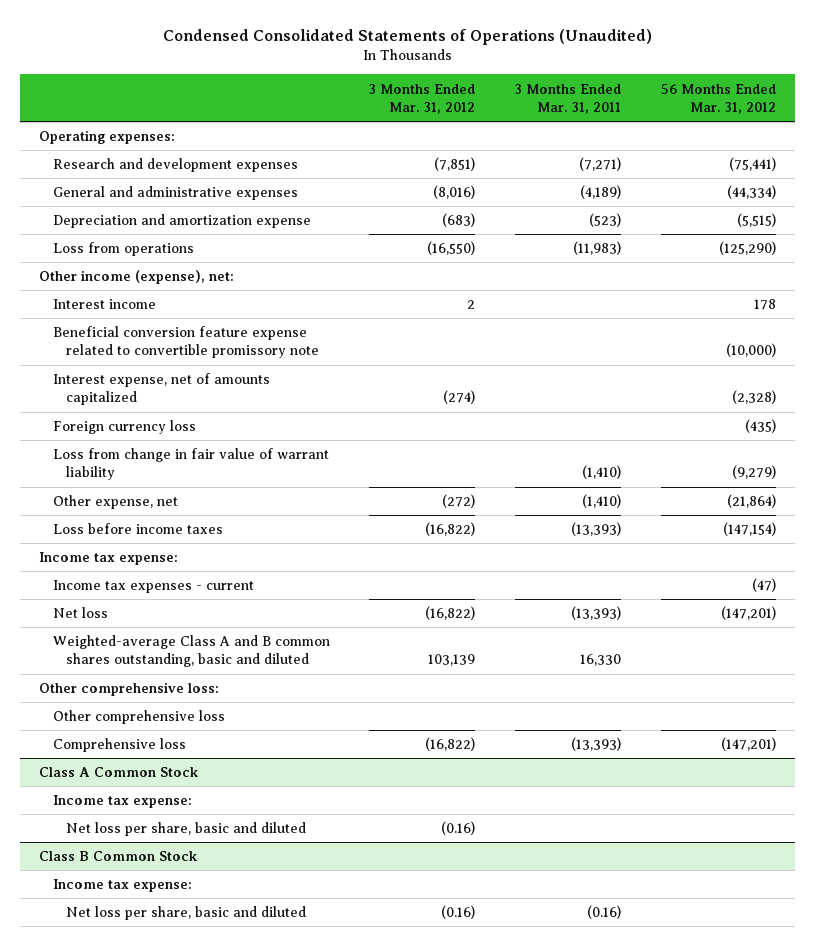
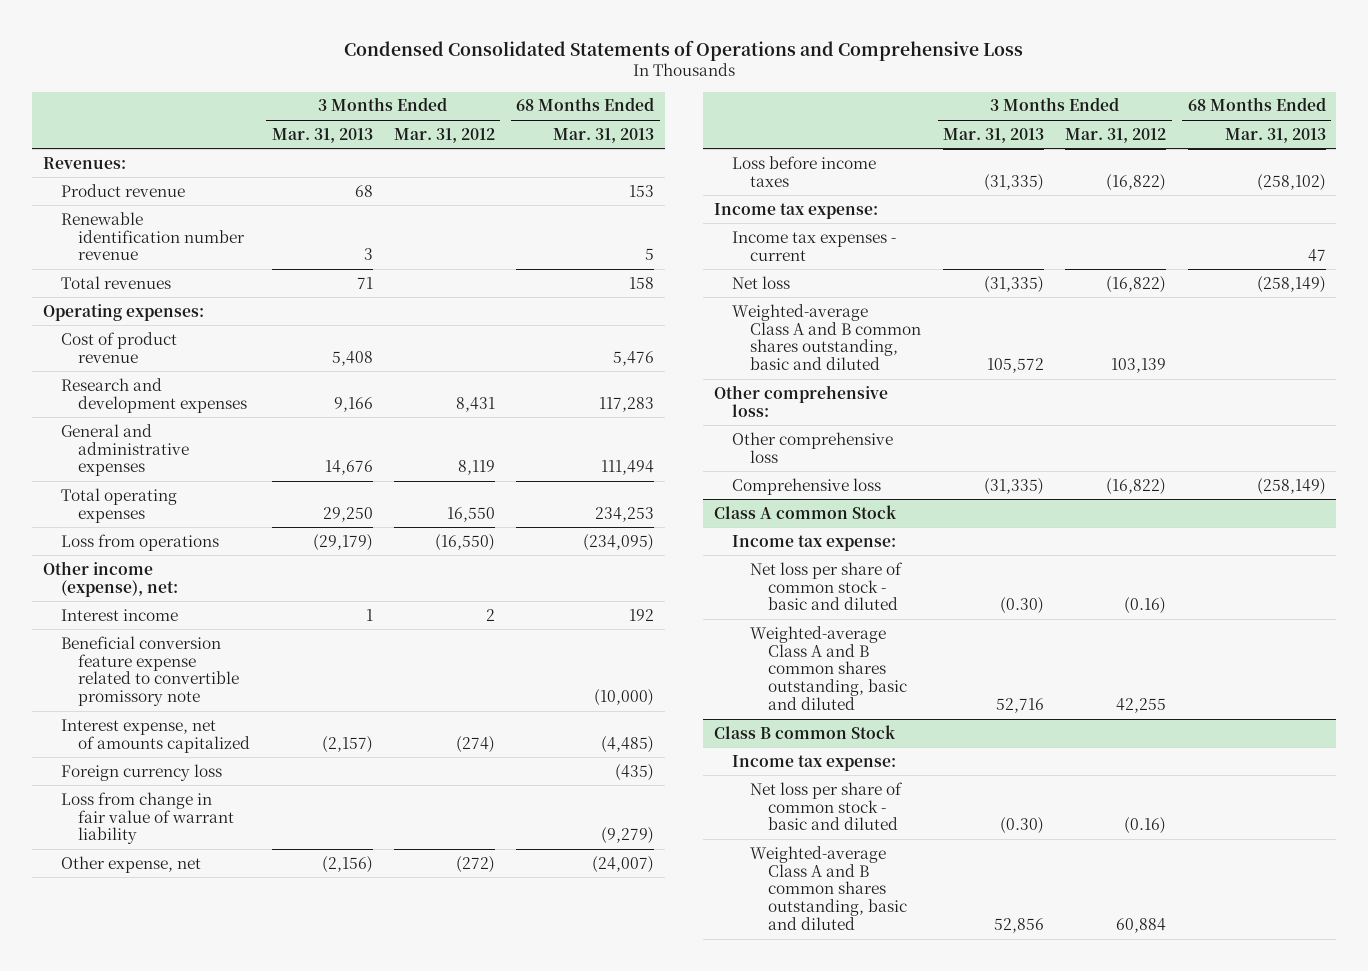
- Condensed Consolidated Statements of Operations (Unaudited)
+ Condensed Consolidated Statements of Operations and Comprehensive Loss
- | 3 Months Ended Mar. 31, 2012 | 3 Months Ended Mar. 31, 2011 | 56 Months Ended Mar. 31, 2012
+ | 3 Months Ended Mar. 31, 2013 | 3 Months Ended Mar. 31, 2012 | 68 Months Ended Mar. 31, 2013
+ Revenues:
+ Product revenue | 68 | | 153
+ Renewable identification number revenue | 3 | | 5
+ Total revenues | 71 | | 158
- Research and development expenses | (7,851) | (7,271) | (75,441)
- General and administrative expenses | (8,016) | (4,189) | (44,334)
- Depreciation and amortization expense | (683) | (523) | (5,515)
+ Cost of product revenue | 5,408 | | 5,476
+ Research and development expenses | 9,166 | 8,431 | 117,283
+ General and administrative expenses | 14,676 | 8,119 | 111,494
+ Total operating expenses | 29,250 | 16,550 | 234,253
- Class A Common Stock
+ Class A common Stock
- Net loss per share, basic and diluted | (0.16) | |
- Class B Common Stock
+ Net loss per share of common stock - basic and diluted | (0.30) | (0.16) |
+ Weighted-average Class A and B common shares outstanding, basic and diluted | 52,716 | 42,255 |
+ Class B common Stock
- Net loss per share, basic and diluted | (0.16) | (0.16) |
+ Net loss per share of common stock - basic and diluted | (0.30) | (0.16) |
+ Weighted-average Class A and B common shares outstanding, basic and diluted | 52,856 | 60,884 |

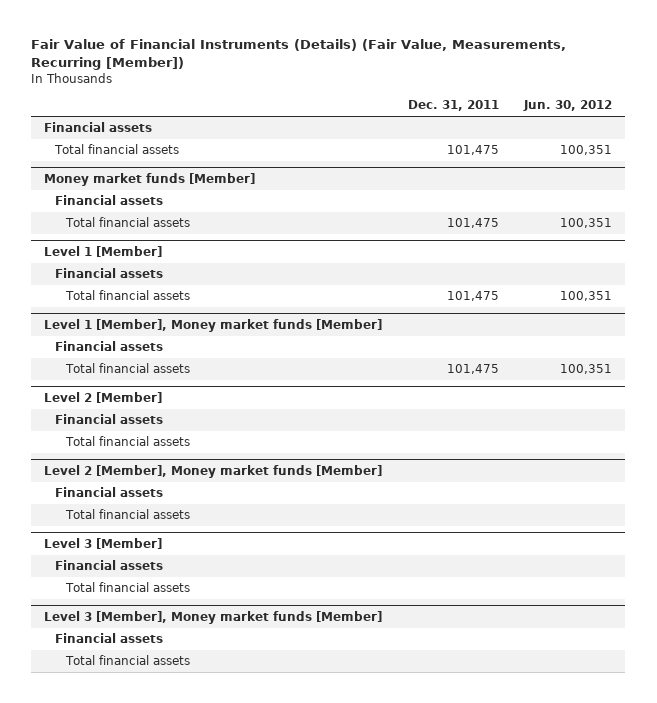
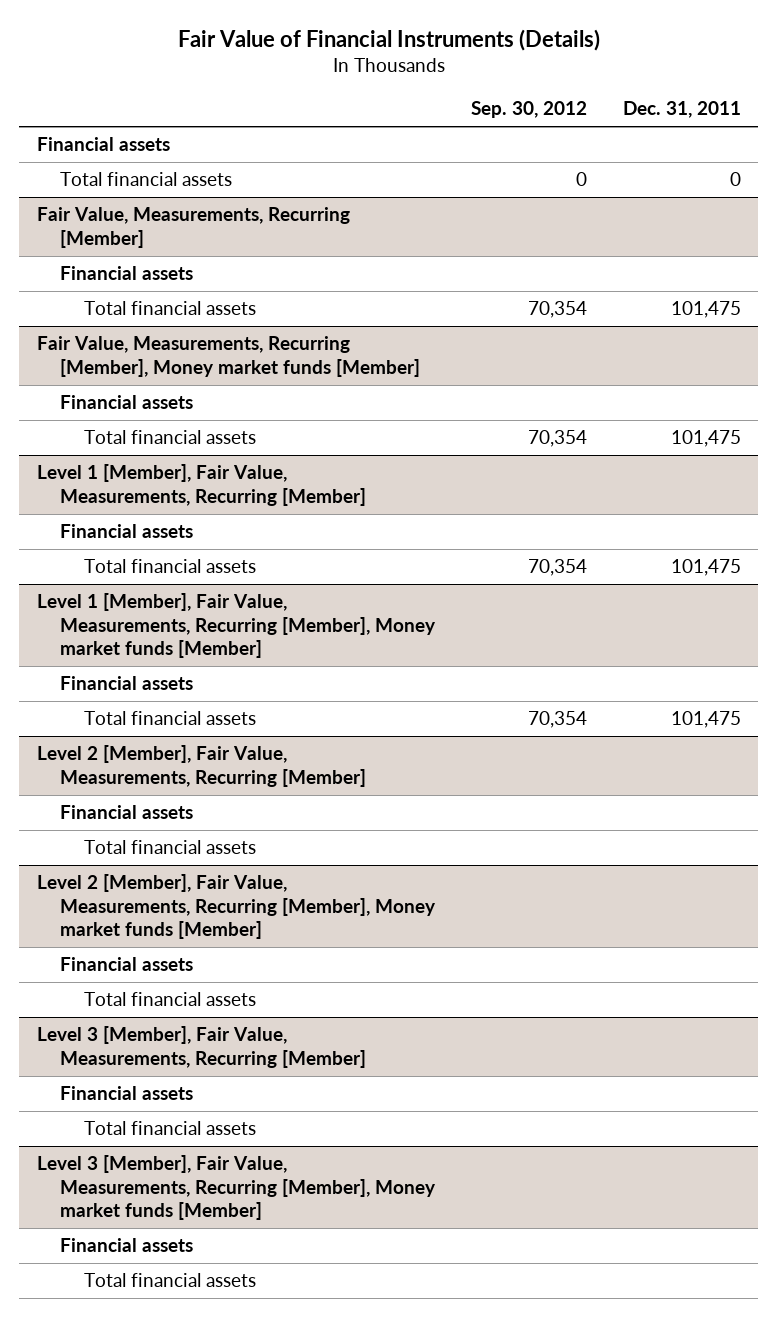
- Fair Value of Financial Instruments (Details) (Fair Value, Measurements, Recurring [Member])
+ Fair Value of Financial Instruments (Details)
- | Dec. 31, 2011 | Jun. 30, 2012
+ | Sep. 30, 2012 | Dec. 31, 2011
+ Total financial assets | 0 | 0
+ Fair Value, Measurements, Recurring [Member]
+ Financial assets
- Money market funds [Member]
+ Fair Value, Measurements, Recurring [Member], Money market funds [Member]
- Level 1 [Member]
+ Level 1 [Member], Fair Value, Measurements, Recurring [Member]
- Level 1 [Member], Money market funds [Member]
+ Level 1 [Member], Fair Value, Measurements, Recurring [Member], Money market funds [Member]
- Level 2 [Member]
+ Level 2 [Member], Fair Value, Measurements, Recurring [Member]
- Level 2 [Member], Money market funds [Member]
+ Level 2 [Member], Fair Value, Measurements, Recurring [Member], Money market funds [Member]
- Level 3 [Member]
+ Level 3 [Member], Fair Value, Measurements, Recurring [Member]
- Level 3 [Member], Money market funds [Member]
+ Level 3 [Member], Fair Value, Measurements, Recurring [Member], Money market funds [Member]

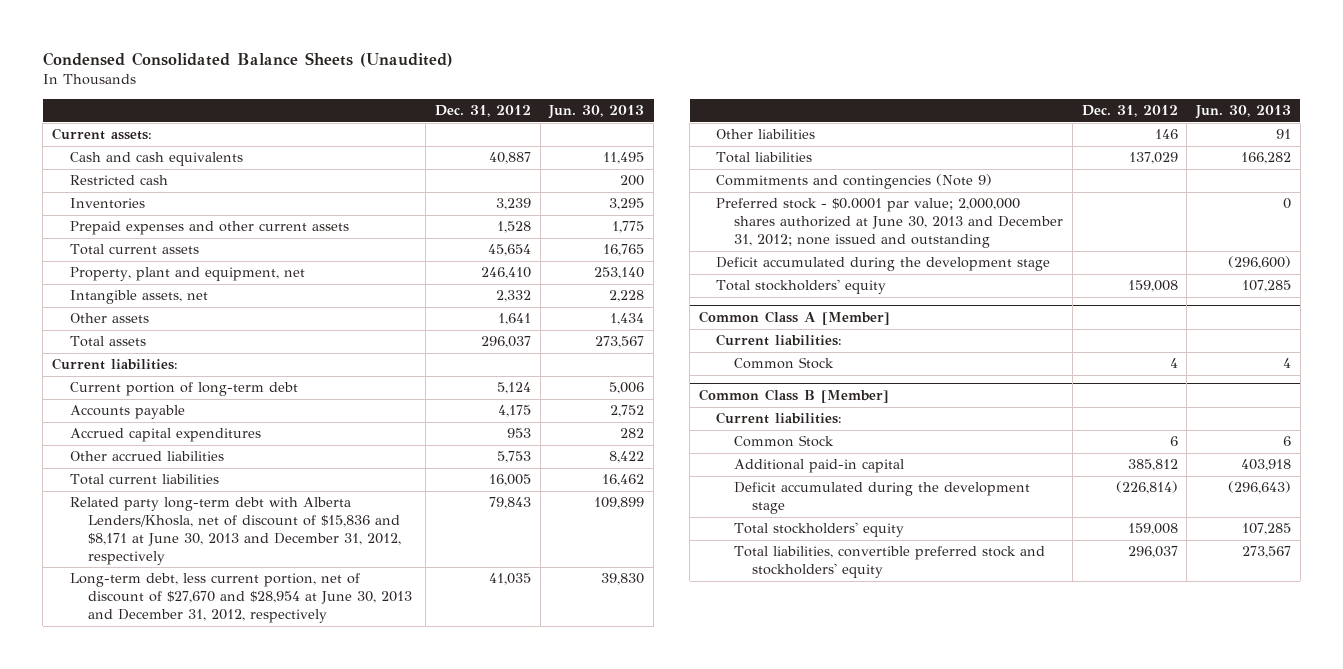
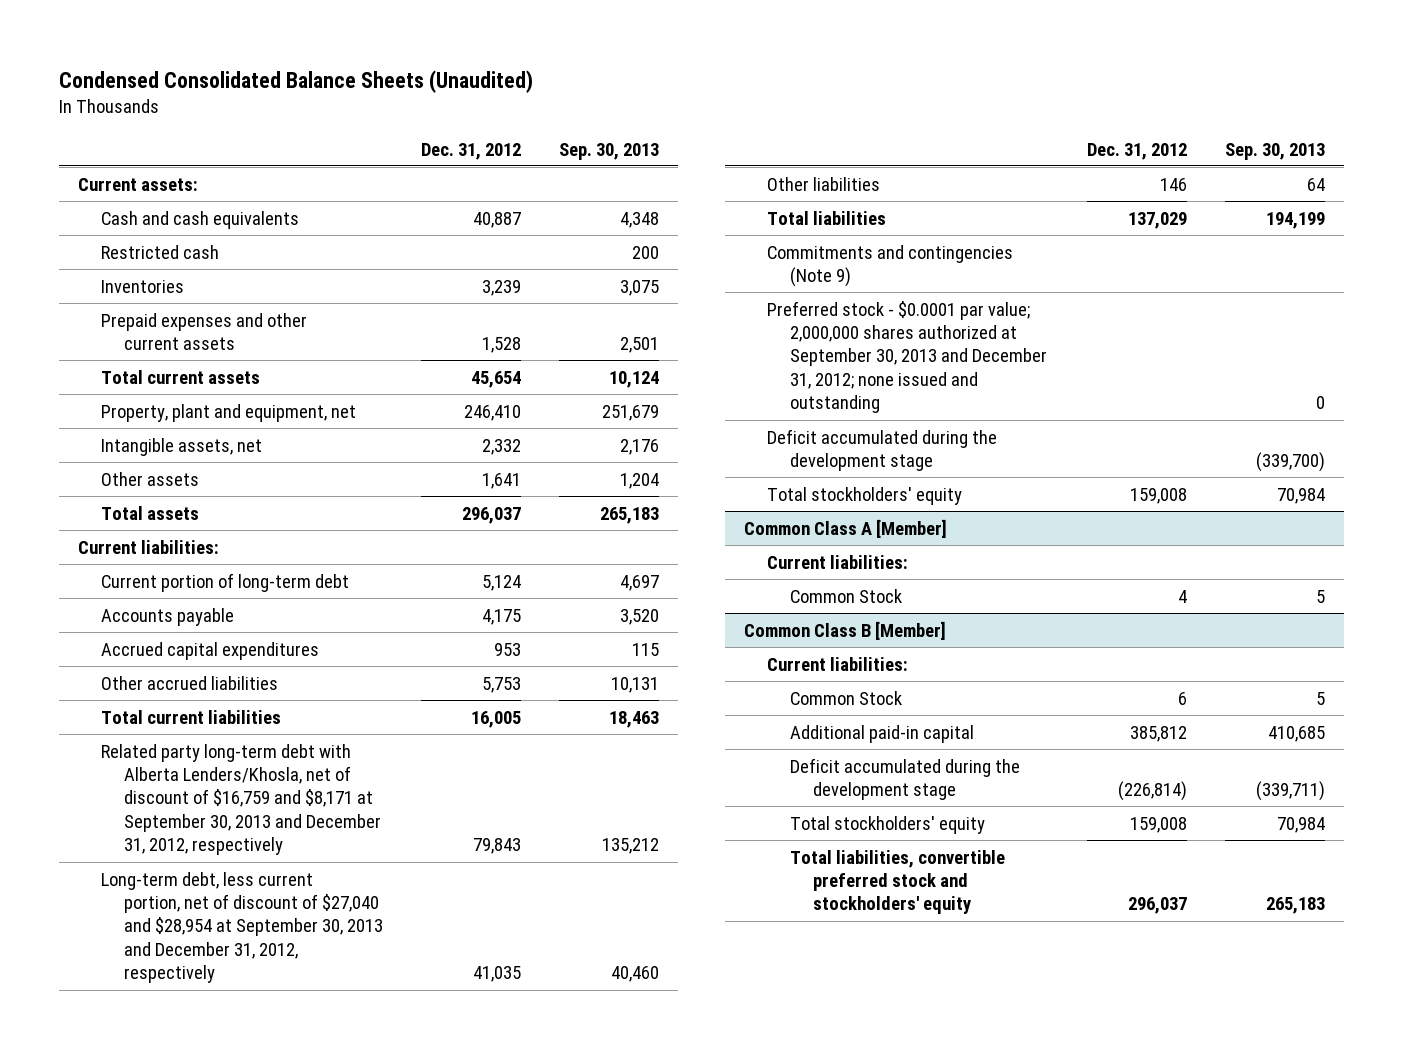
- | Dec. 31, 2012 | Jun. 30, 2013
+ | Dec. 31, 2012 | Sep. 30, 2013
- Related party long-term debt with Alberta Lenders/Khosla, net of discount of $15,836 and $8,171 at June 30, 2013 and December 31, 2012, respectively | 79,843 | 109,899
- Long-term debt, less current portion, net of discount of $27,670 and $28,954 at June 30, 2013 and December 31, 2012, respectively | 41,035 | 39,830
+ Related party long-term debt with Alberta Lenders/Khosla, net of discount of $16,759 and $8,171 at September 30, 2013 and December 31, 2012, respectively | 79,843 | 135,212
+ Long-term debt, less current portion, net of discount of $27,040 and $28,954 at September 30, 2013 and December 31, 2012, respectively | 41,035 | 40,460
- Preferred stock - $0.0001 par value; 2,000,000 shares authorized at June 30, 2013 and December 31, 2012; none issued and outstanding | | 0
+ Preferred stock - $0.0001 par value; 2,000,000 shares authorized at September 30, 2013 and December 31, 2012; none issued and outstanding | | 0

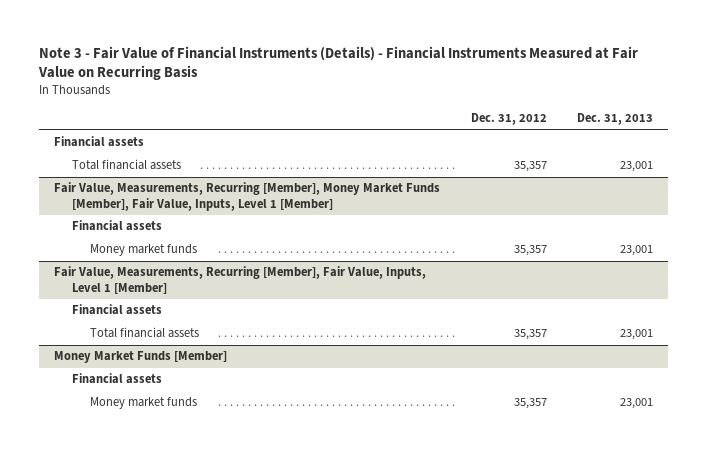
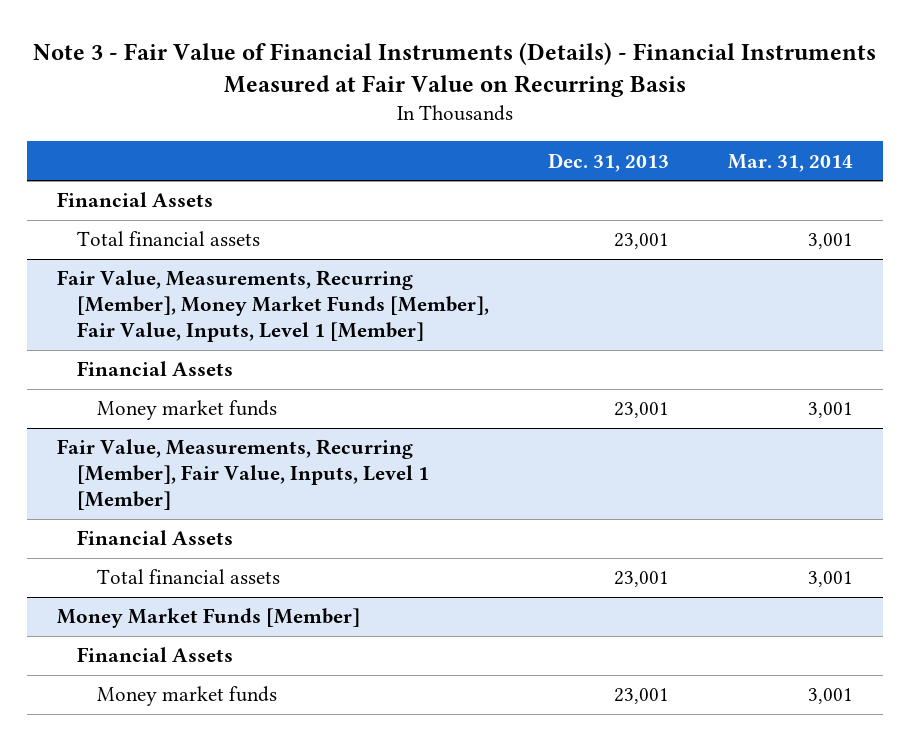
- | Dec. 31, 2012 | Dec. 31, 2013
+ | Dec. 31, 2013 | Mar. 31, 2014
- Financial assets
+ Financial Assets
@ Fair Value, Measurements, Recurring [Member], Money Market Funds [Member], Fair Value, Inputs, Level 1 [Member]
- Financial assets
+ Financial Assets
@ Fair Value, Measurements, Recurring [Member], Fair Value, Inputs, Level 1 [Member]
- Financial assets
+ Financial Assets
@ Money Market Funds [Member]
- Financial assets
+ Financial Assets

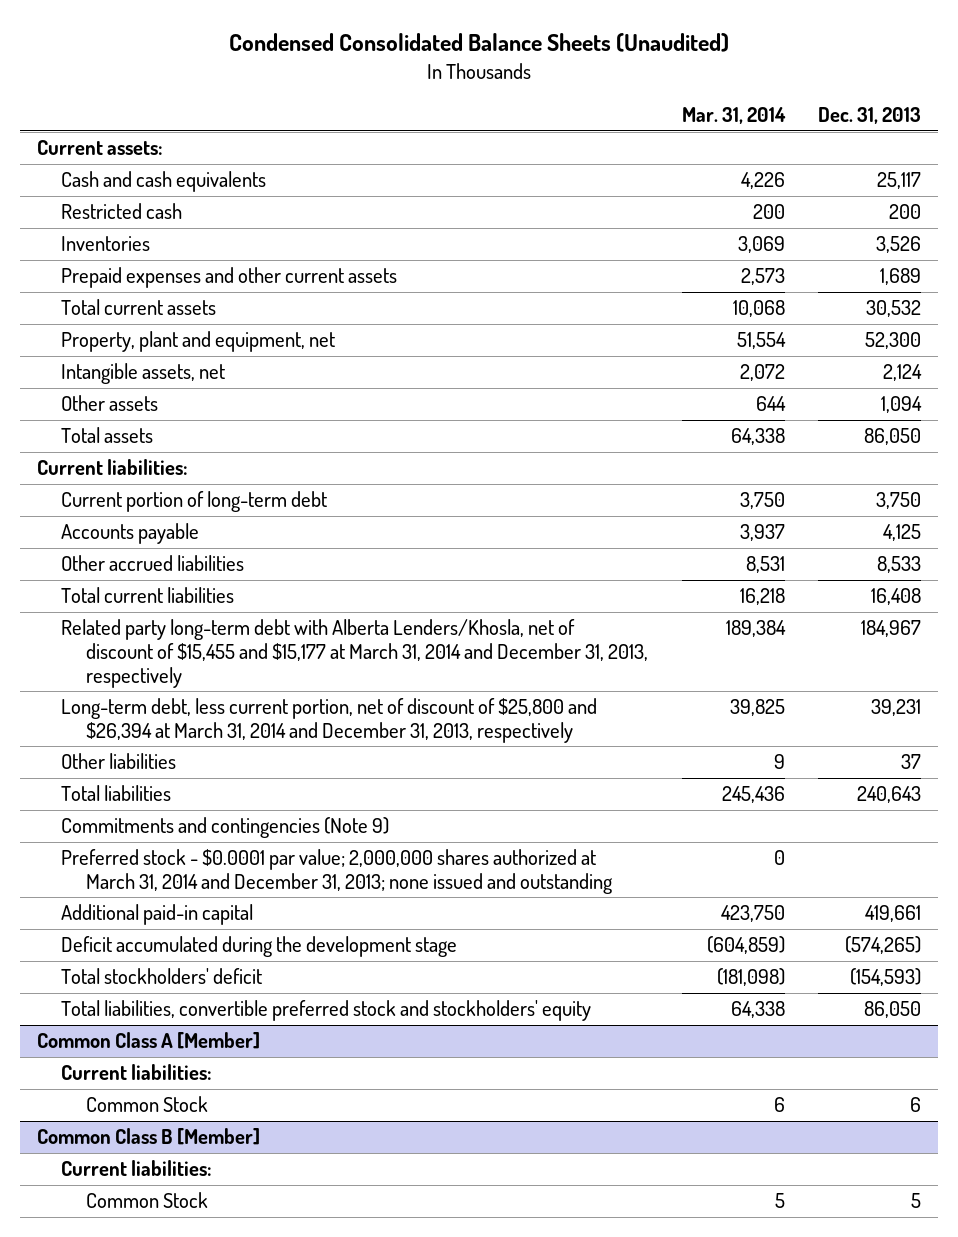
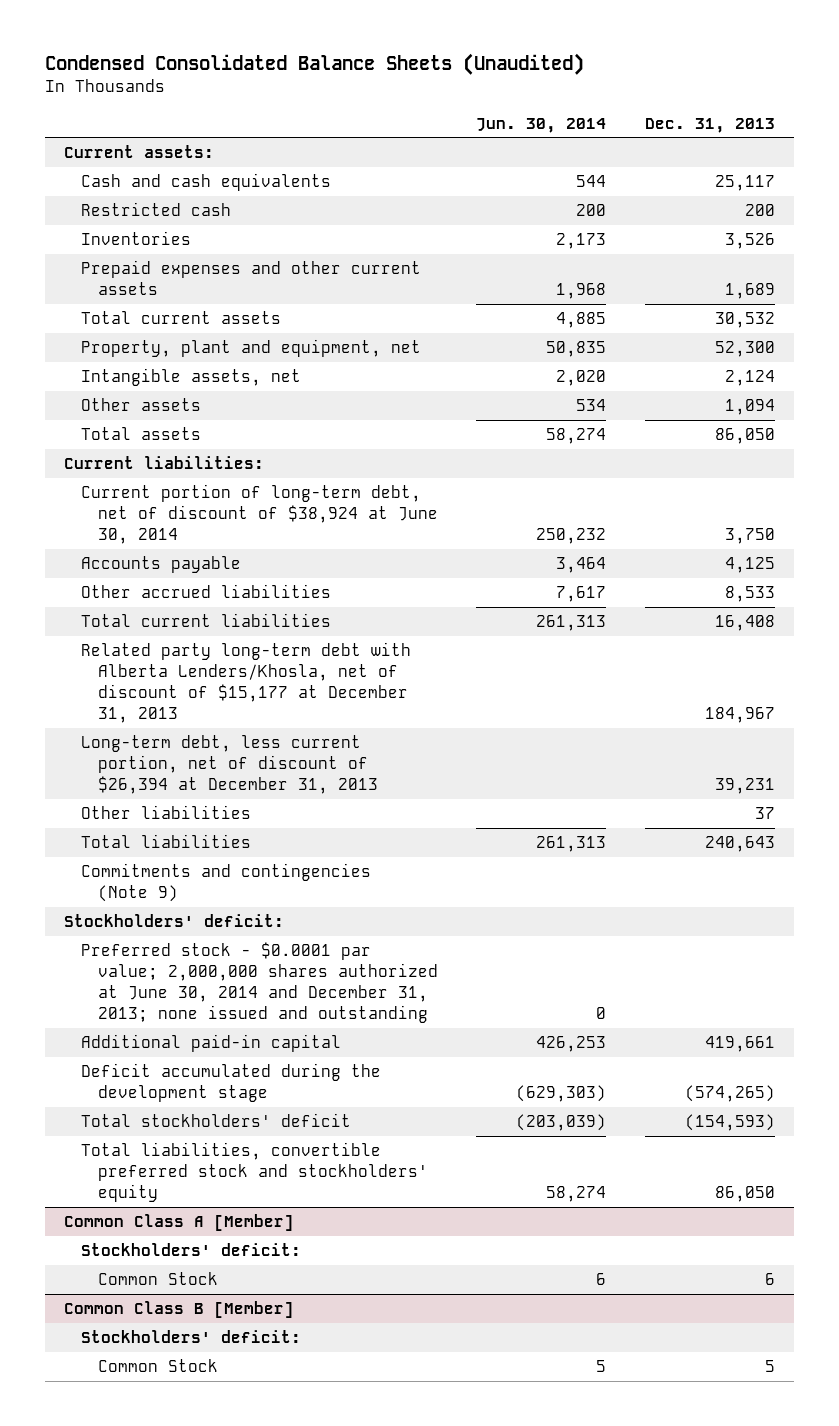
- | Mar. 31, 2014 | Dec. 31, 2013
+ | Jun. 30, 2014 | Dec. 31, 2013
- Current portion of long-term debt | 3,750 | 3,750
+ Current portion of long-term debt, net of discount of $38,924 at June 30, 2014 | 250,232 | 3,750
- Related party long-term debt with Alberta Lenders/Khosla, net of discount of $15,455 and $15,177 at March 31, 2014 and December 31, 2013, respectively | 189,384 | 184,967
- Long-term debt, less current portion, net of discount of $25,800 and $26,394 at March 31, 2014 and December 31, 2013, respectively | 39,825 | 39,231
+ Related party long-term debt with Alberta Lenders/Khosla, net of discount of $15,177 at December 31, 2013 | | 184,967
+ Long-term debt, less current portion, net of discount of $26,394 at December 31, 2013 | | 39,231
- Preferred stock - $0.0001 par value; 2,000,000 shares authorized at March 31, 2014 and December 31, 2013; none issued and outstanding | 0 |
+ Stockholders' deficit:
+ Preferred stock - $0.0001 par value; 2,000,000 shares authorized at June 30, 2014 and December 31, 2013; none issued and outstanding | 0 |
@ Common Class A [Member]
- Current liabilities:
+ Stockholders' deficit:
@ Common Class B [Member]
- Current liabilities:
+ Stockholders' deficit:

